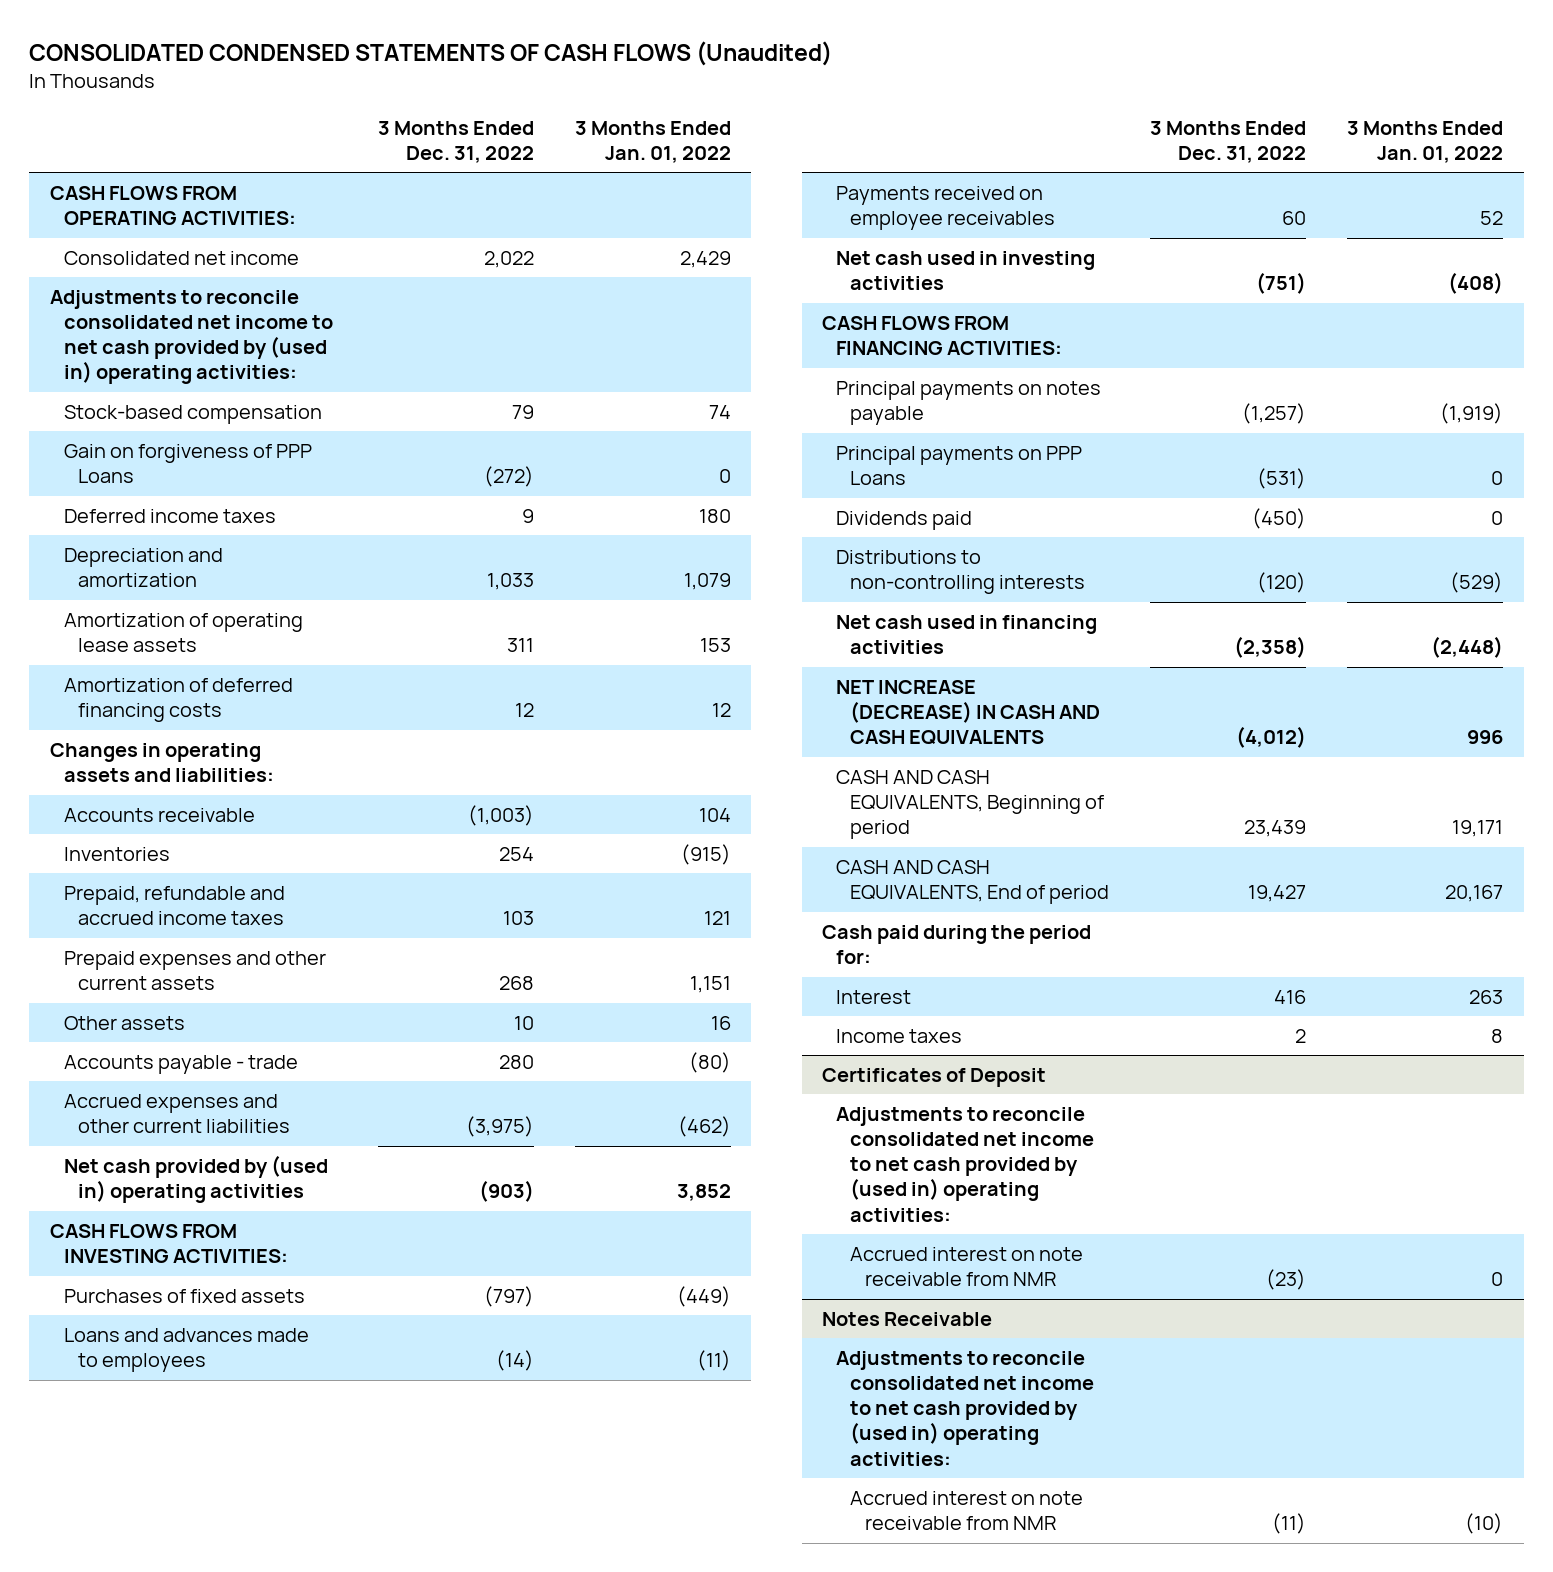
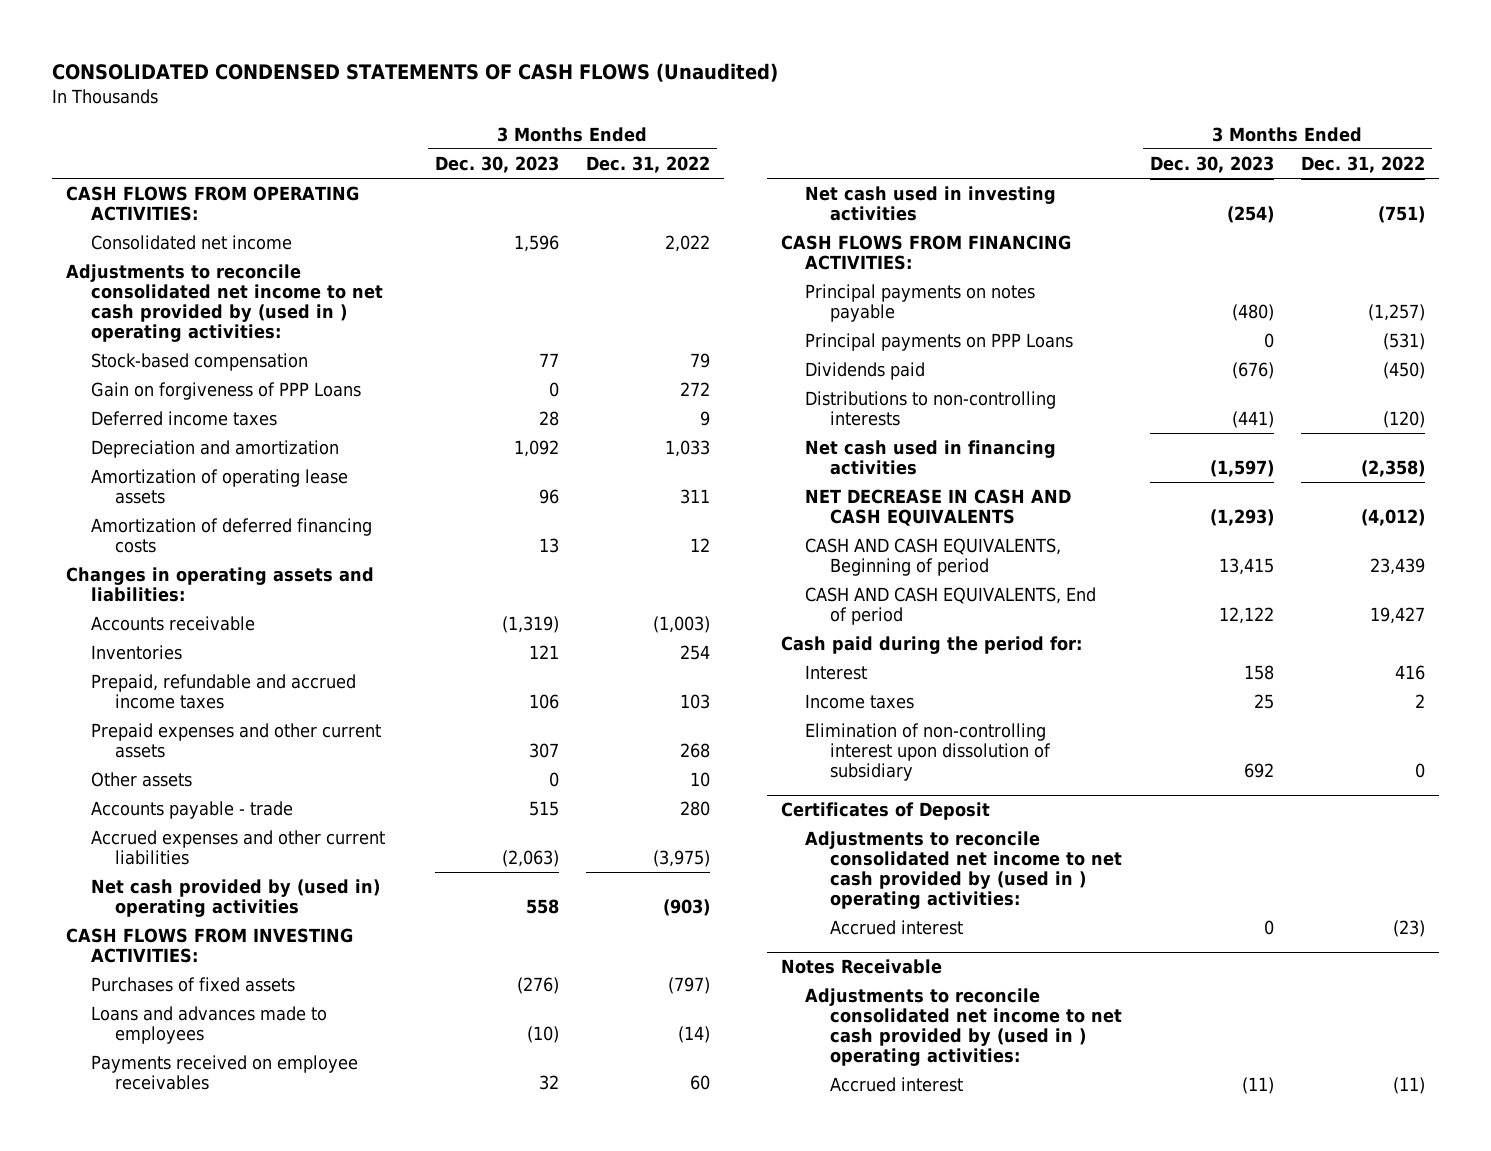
- | 3 Months Ended Dec. 31, 2022 | 3 Months Ended Jan. 01, 2022
+ | 3 Months Ended Dec. 30, 2023 | 3 Months Ended Dec. 31, 2022
- Adjustments to reconcile consolidated net income to net cash provided by (used in) operating activities:
+ Adjustments to reconcile consolidated net income to net cash provided by (used in ) operating activities:
- Gain on forgiveness of PPP Loans | (272) | 0
+ Gain on forgiveness of PPP Loans | 0 | 272
- NET INCREASE (DECREASE) IN CASH AND CASH EQUIVALENTS | (4,012) | 996
+ NET DECREASE IN CASH AND CASH EQUIVALENTS | (1,293) | (4,012)
+ Elimination of non-controlling interest upon dissolution of subsidiary | 692 | 0
@ Certificates of Deposit
- Adjustments to reconcile consolidated net income to net cash provided by (used in) operating activities:
- Accrued interest on note receivable from NMR | (23) | 0
+ Adjustments to reconcile consolidated net income to net cash provided by (used in ) operating activities:
+ Accrued interest | 0 | (23)
@ Notes Receivable
- Adjustments to reconcile consolidated net income to net cash provided by (used in) operating activities:
- Accrued interest on note receivable from NMR | (11) | (10)
+ Adjustments to reconcile consolidated net income to net cash provided by (used in ) operating activities:
+ Accrued interest | (11) | (11)

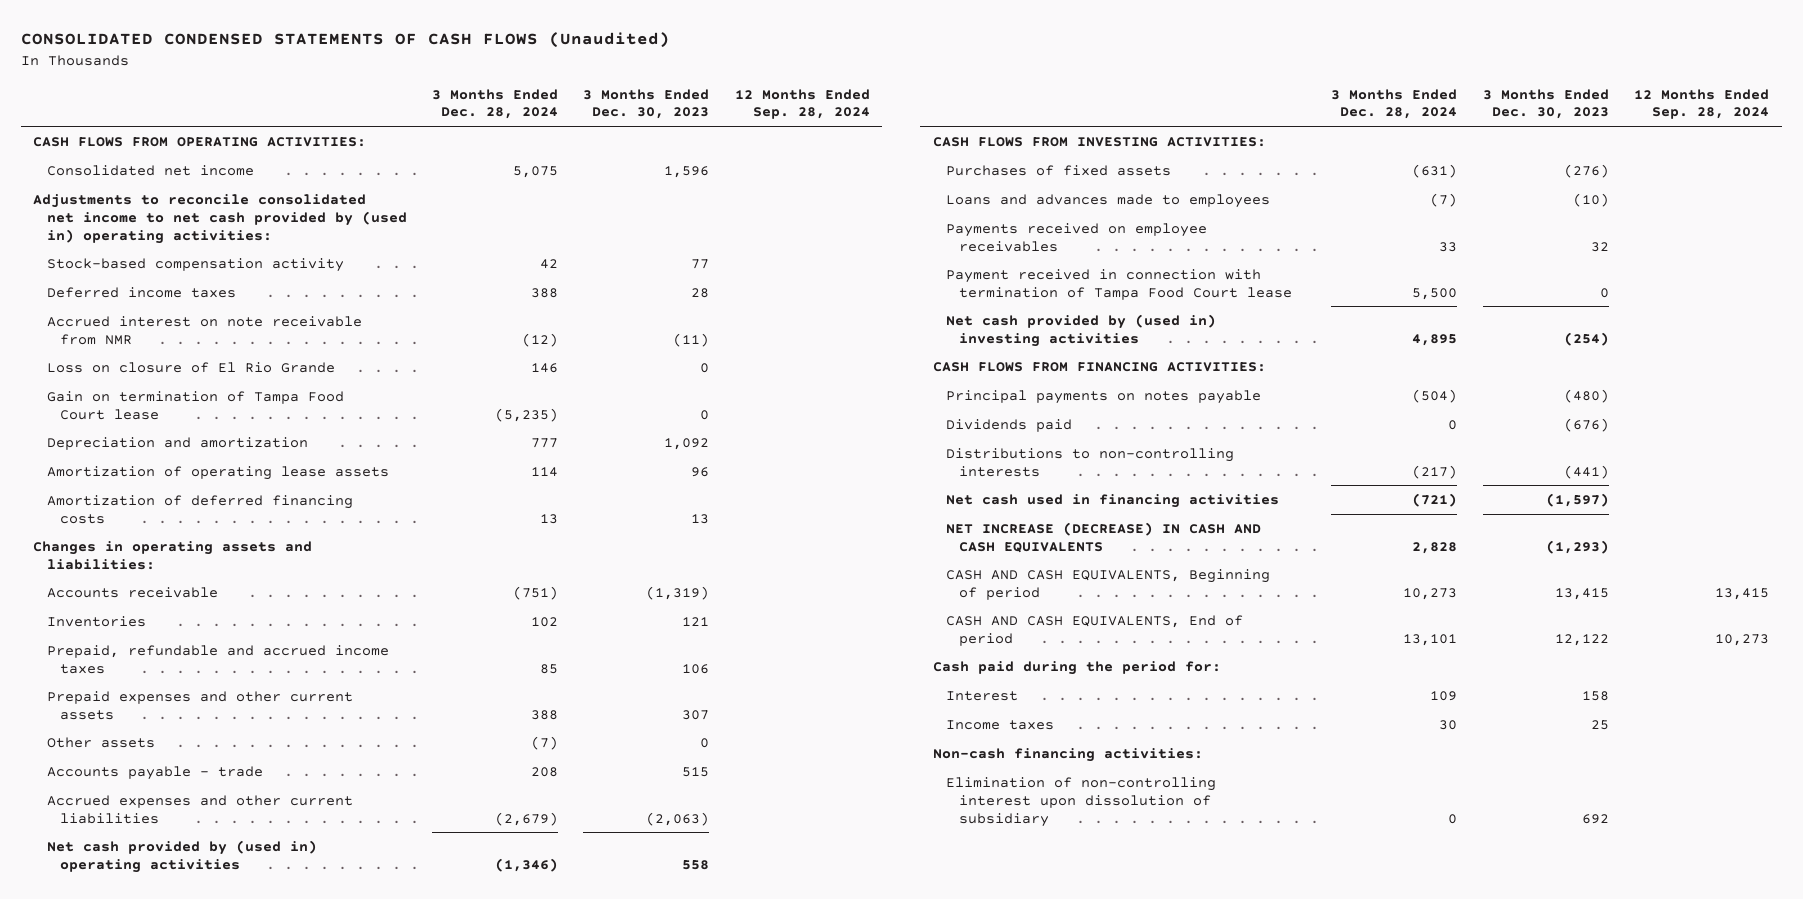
- | 3 Months Ended Dec. 30, 2023 | 3 Months Ended Dec. 31, 2022
+ | 3 Months Ended Dec. 28, 2024 | 3 Months Ended Dec. 30, 2023 | 12 Months Ended Sep. 28, 2024
- Adjustments to reconcile consolidated net income to net cash provided by (used in ) operating activities:
- Stock-based compensation | 77 | 79
- Gain on forgiveness of PPP Loans | 0 | 272
+ Adjustments to reconcile consolidated net income to net cash provided by (used in) operating activities:
+ Stock-based compensation activity | 42 | 77 |
+ Accrued interest on note receivable from NMR | (12) | (11) |
+ Loss on closure of El Rio Grande | 146 | 0 |
+ Gain on termination of Tampa Food Court lease | (5,235) | 0 |
- Net cash used in investing activities | (254) | (751)
+ Payment received in connection with termination of Tampa Food Court lease | 5,500 | 0 |
+ Net cash provided by (used in) investing activities | 4,895 | (254) |
- Principal payments on PPP Loans | 0 | (531)
- NET DECREASE IN CASH AND CASH EQUIVALENTS | (1,293) | (4,012)
+ NET INCREASE (DECREASE) IN CASH AND CASH EQUIVALENTS | 2,828 | (1,293) |
+ Non-cash financing activities:
- Certificates of Deposit
- Adjustments to reconcile consolidated net income to net cash provided by (used in ) operating activities:
- Accrued interest | 0 | (23)
- Notes Receivable
- Adjustments to reconcile consolidated net income to net cash provided by (used in ) operating activities:
- Accrued interest | (11) | (11)

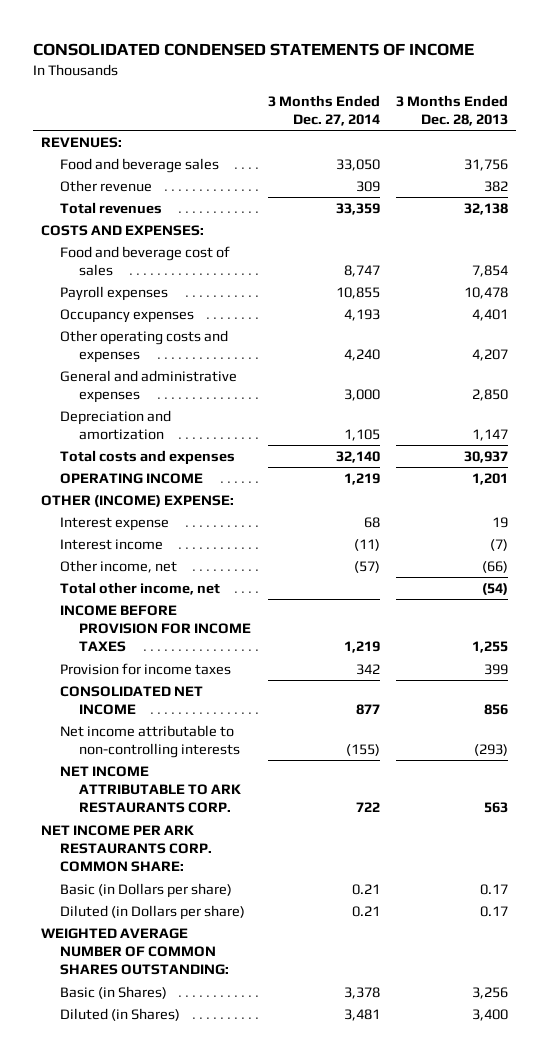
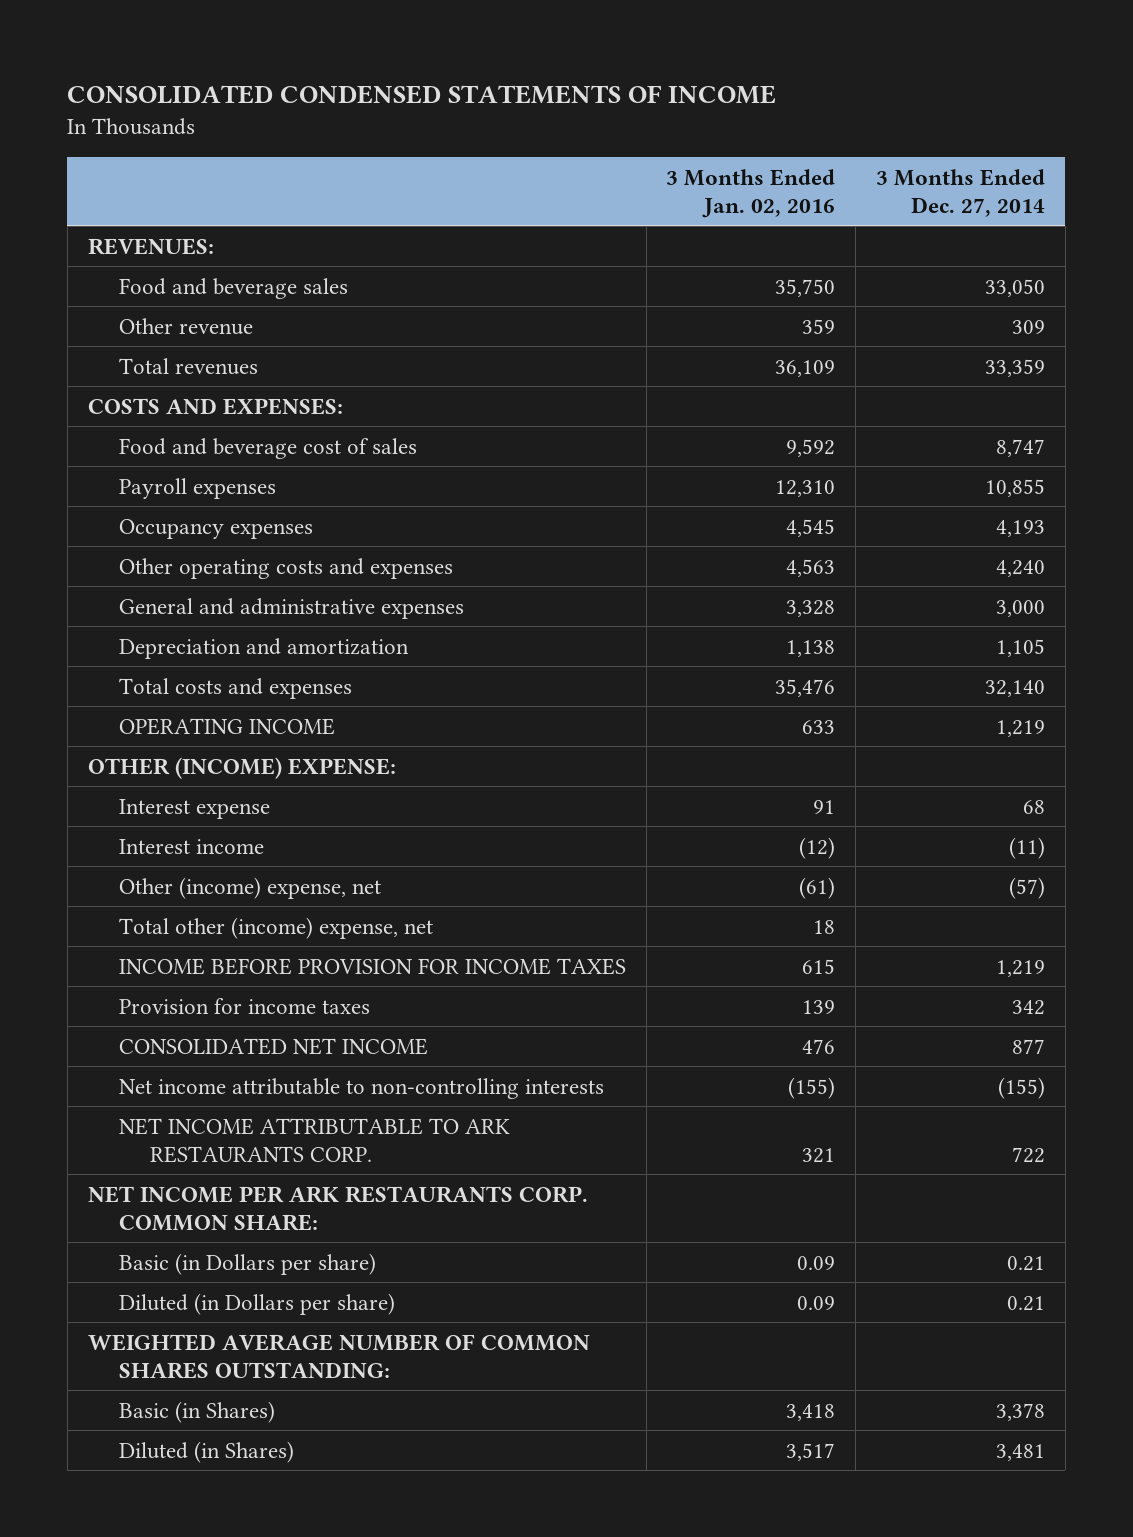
- | 3 Months Ended Dec. 27, 2014 | 3 Months Ended Dec. 28, 2013
+ | 3 Months Ended Jan. 02, 2016 | 3 Months Ended Dec. 27, 2014
- Other income, net | (57) | (66)
- Total other income, net | | (54)
+ Other (income) expense, net | (61) | (57)
+ Total other (income) expense, net | 18 |

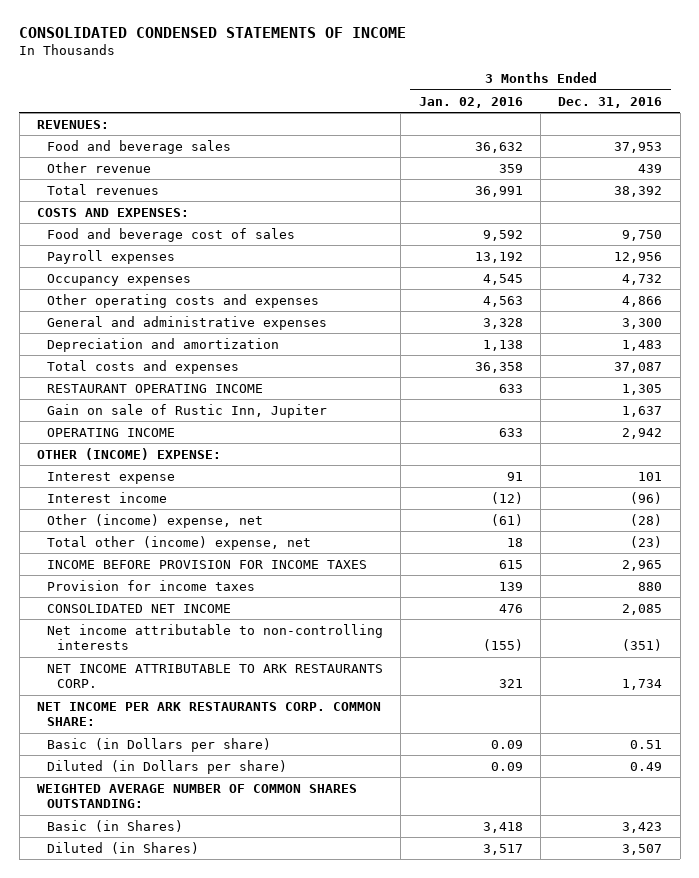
- | 3 Months Ended Jan. 02, 2016 | 3 Months Ended Dec. 27, 2014
+ | 3 Months Ended Jan. 02, 2016 | 3 Months Ended Dec. 31, 2016
- Food and beverage sales | 35,750 | 33,050
+ Food and beverage sales | 36,632 | 37,953
- Total revenues | 36,109 | 33,359
+ Total revenues | 36,991 | 38,392
- Payroll expenses | 12,310 | 10,855
+ Payroll expenses | 13,192 | 12,956
- Total costs and expenses | 35,476 | 32,140
+ Total costs and expenses | 36,358 | 37,087
+ RESTAURANT OPERATING INCOME | 633 | 1,305
+ Gain on sale of Rustic Inn, Jupiter | | 1,637

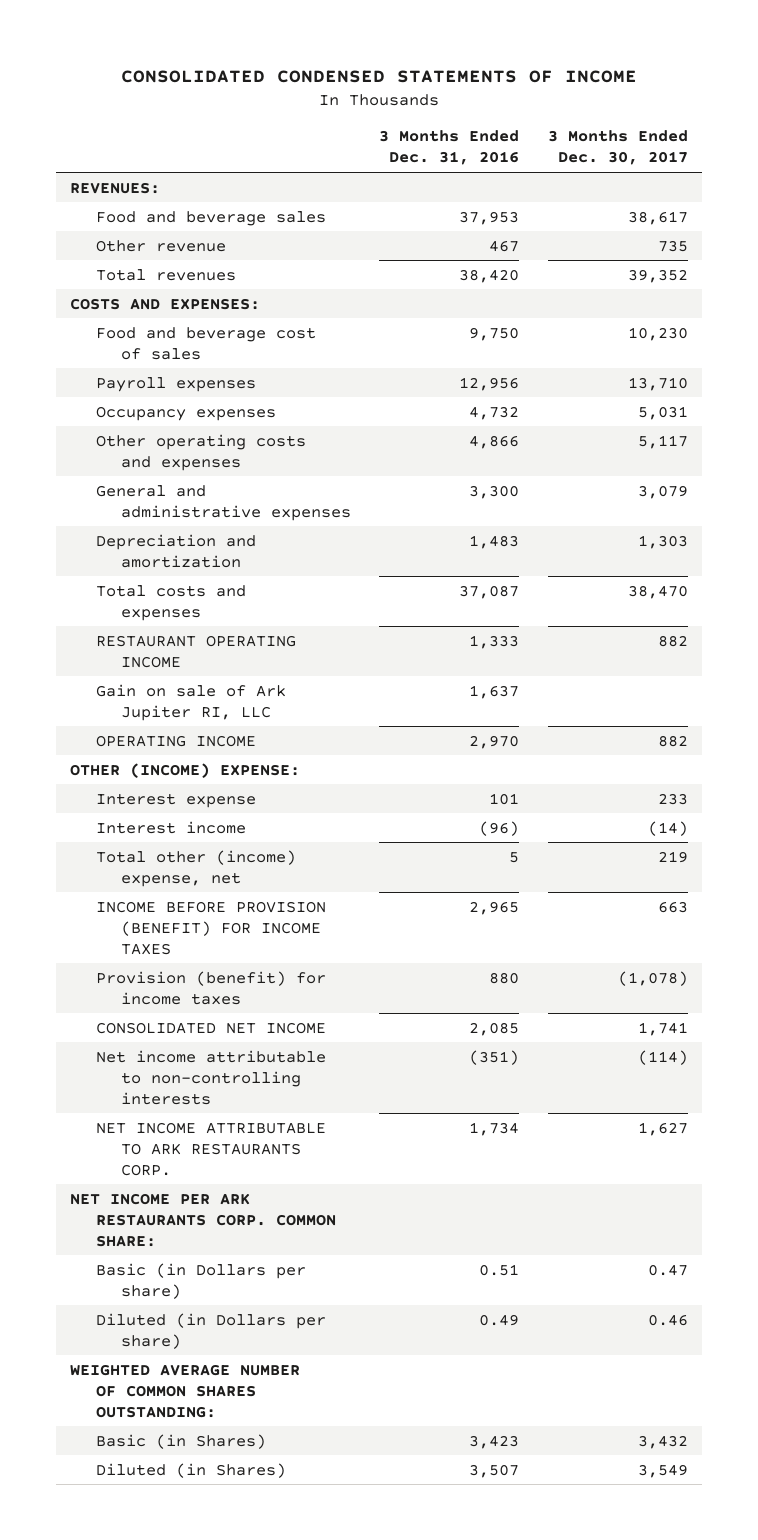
- | 3 Months Ended Jan. 02, 2016 | 3 Months Ended Dec. 31, 2016
+ | 3 Months Ended Dec. 31, 2016 | 3 Months Ended Dec. 30, 2017
- Other revenue | 359 | 439
- Total revenues | 36,991 | 38,392
+ Other revenue | 467 | 735
+ Total revenues | 38,420 | 39,352
- RESTAURANT OPERATING INCOME | 633 | 1,305
- Gain on sale of Rustic Inn, Jupiter | | 1,637
- OPERATING INCOME | 633 | 2,942
+ RESTAURANT OPERATING INCOME | 1,333 | 882
+ Gain on sale of Ark Jupiter RI, LLC | 1,637 |
+ OPERATING INCOME | 2,970 | 882
- Other (income) expense, net | (61) | (28)
- Total other (income) expense, net | 18 | (23)
- INCOME BEFORE PROVISION FOR INCOME TAXES | 615 | 2,965
- Provision for income taxes | 139 | 880
+ Total other (income) expense, net | 5 | 219
+ INCOME BEFORE PROVISION (BENEFIT) FOR INCOME TAXES | 2,965 | 663
+ Provision (benefit) for income taxes | 880 | (1,078)

